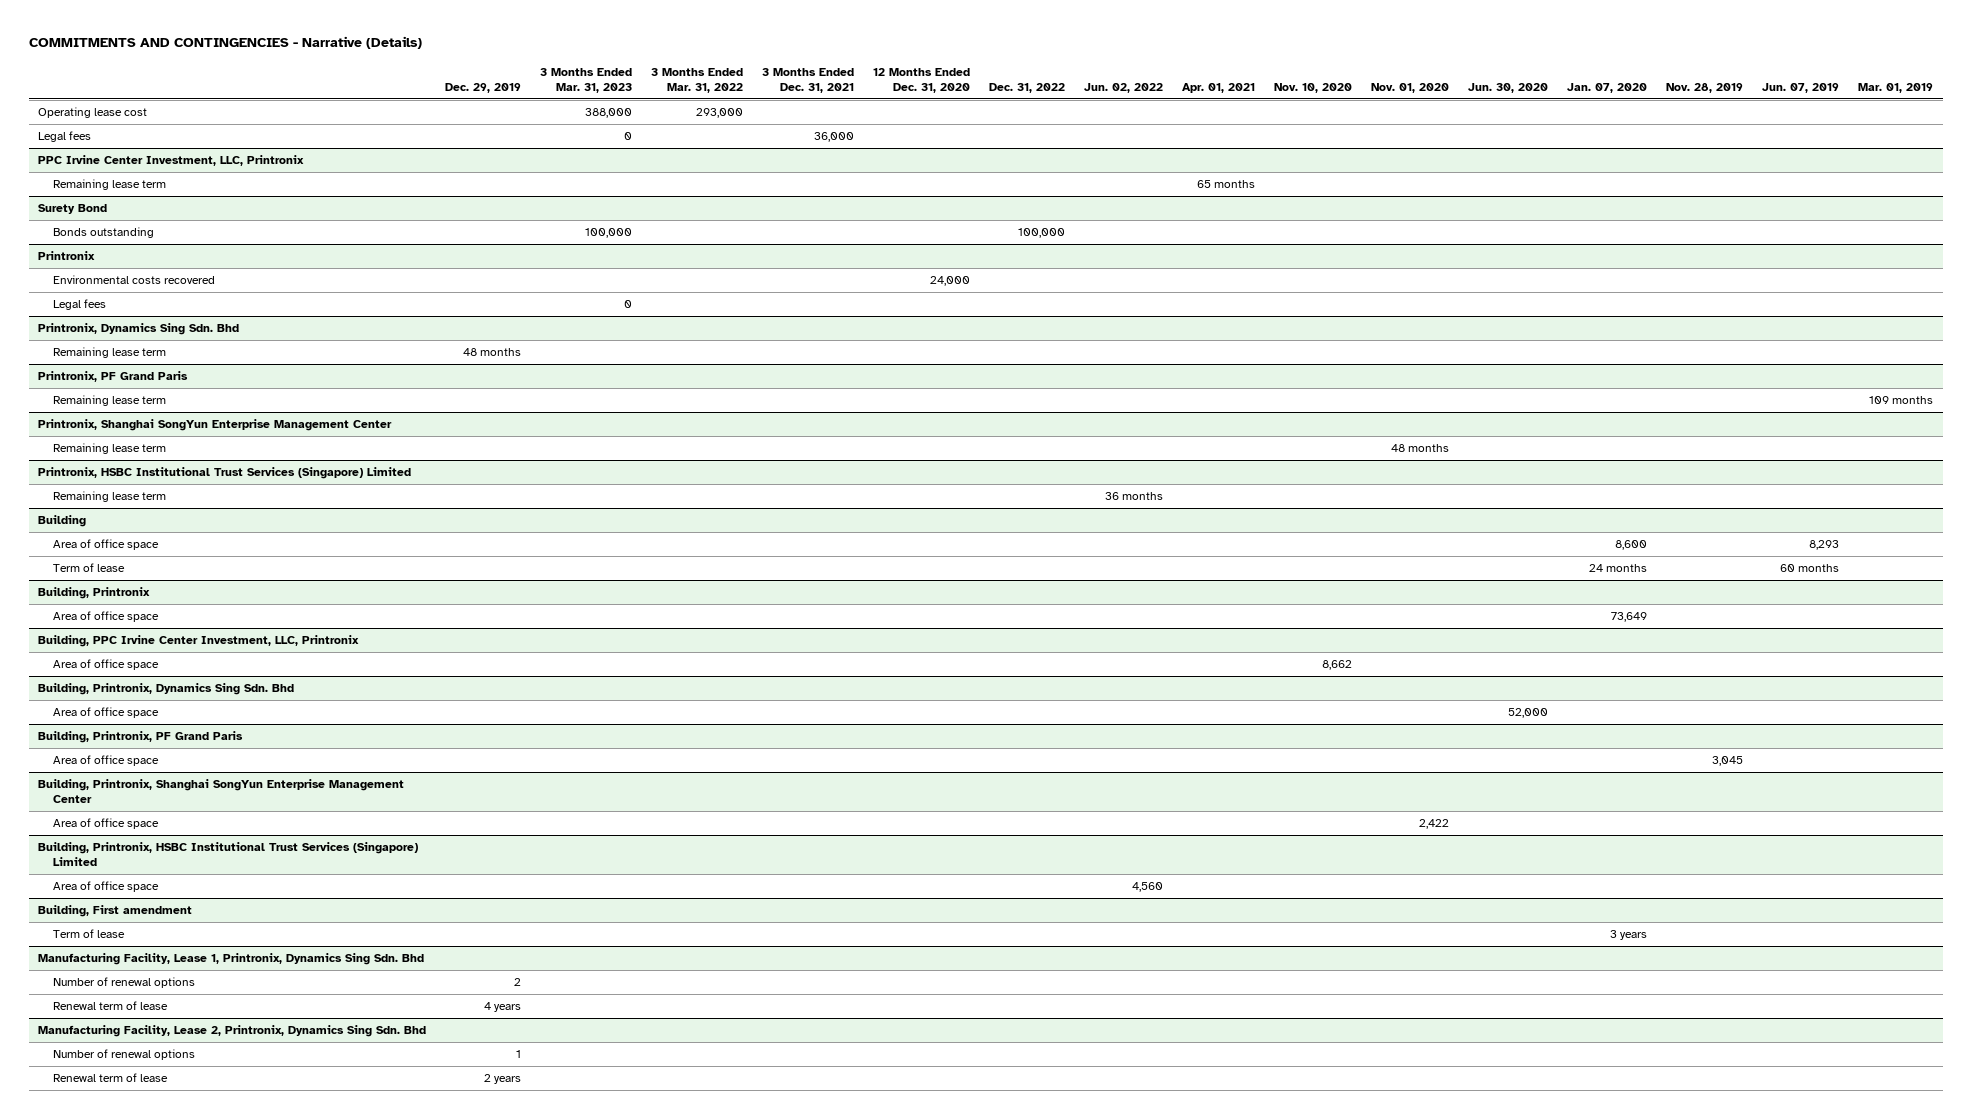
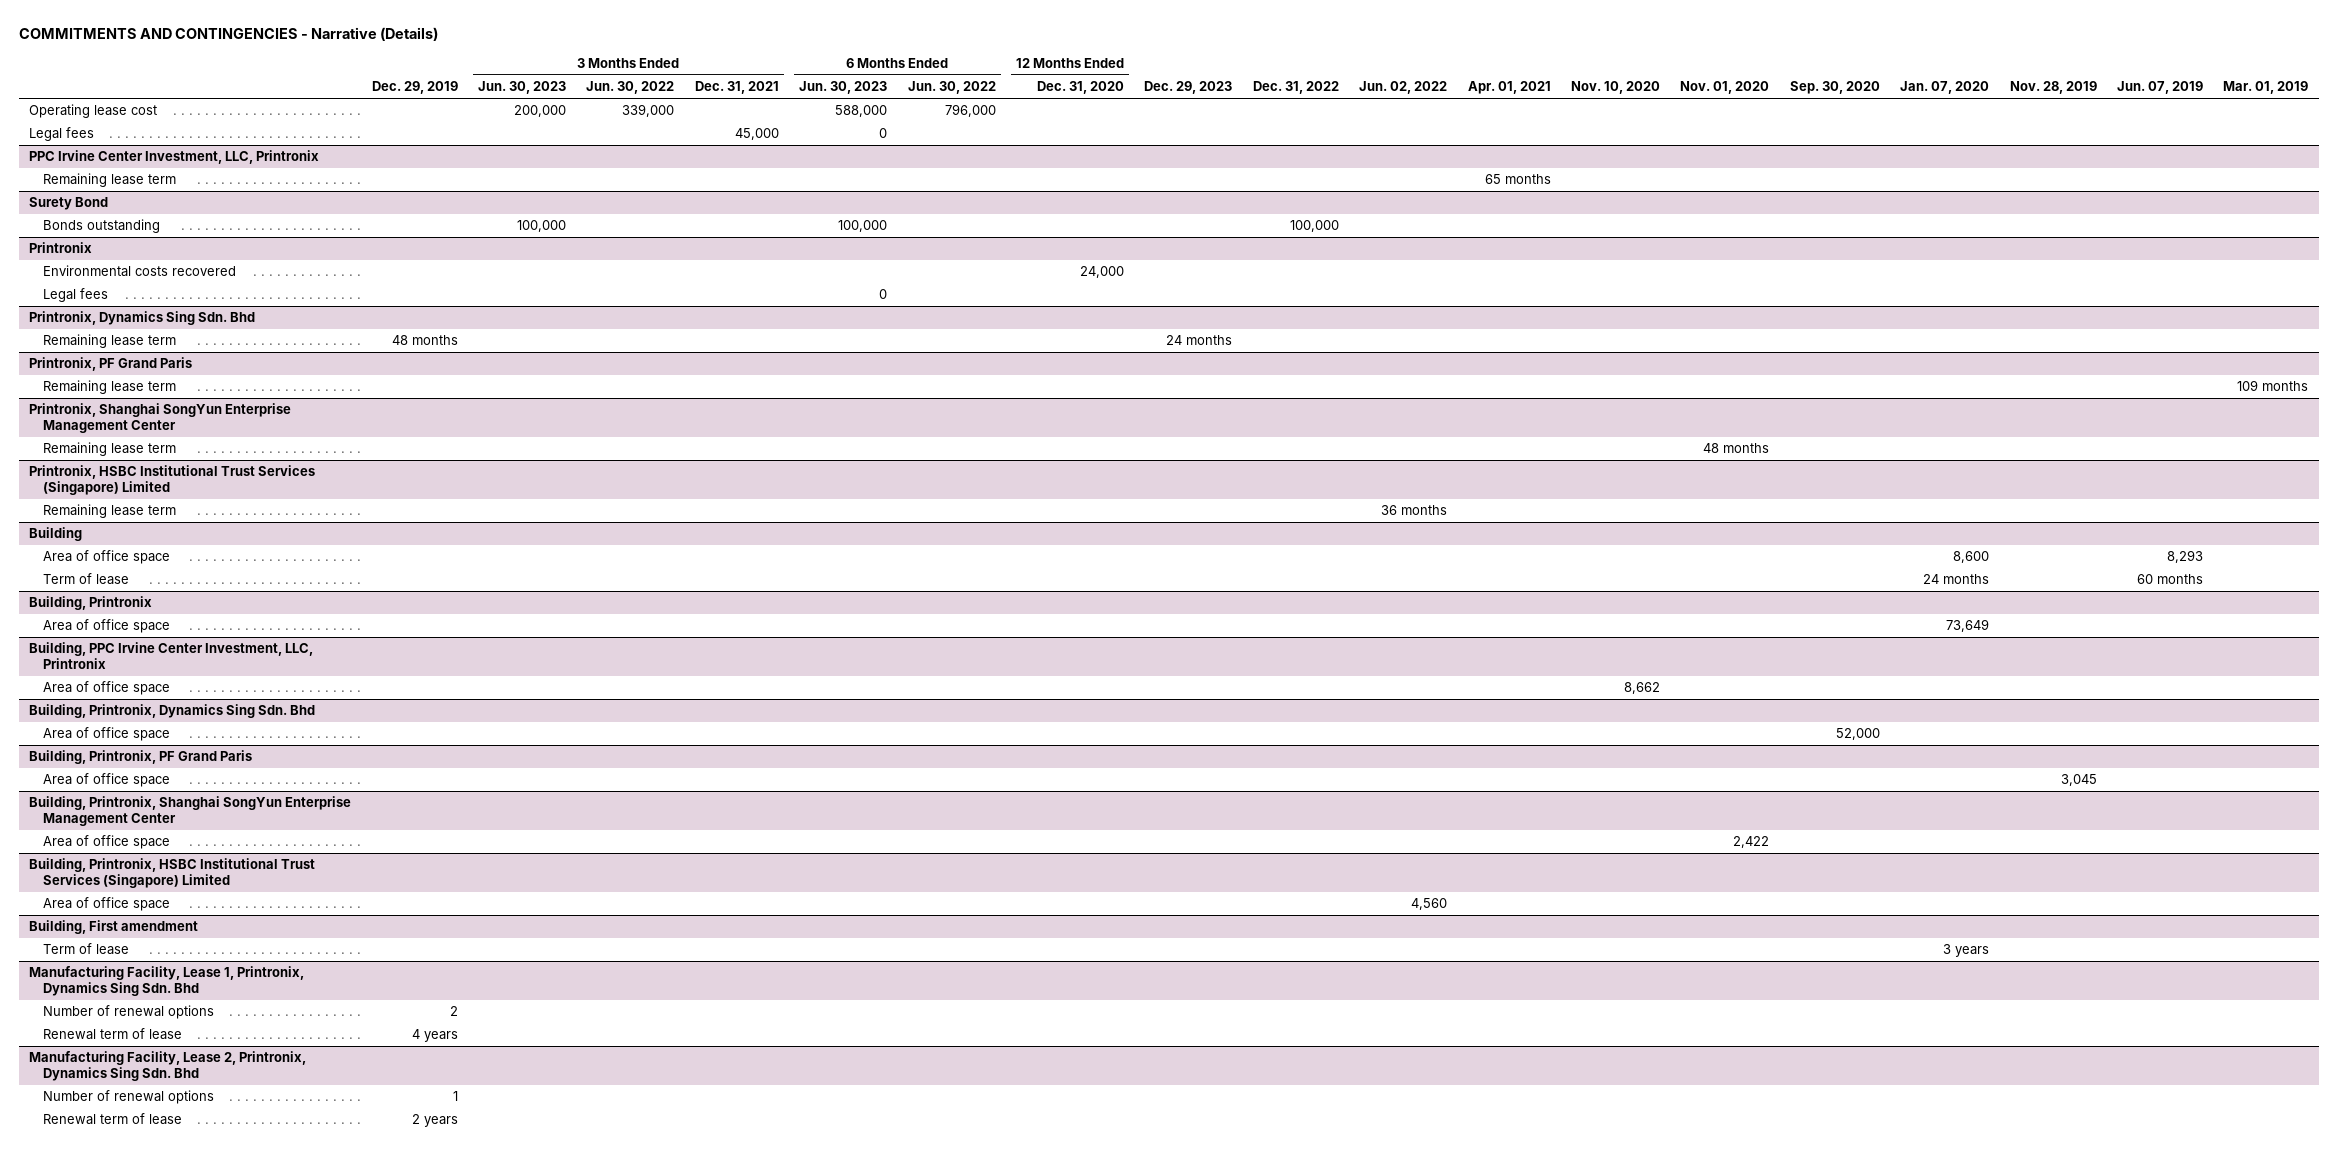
- | Dec. 29, 2019 | 3 Months Ended Mar. 31, 2023 | 3 Months Ended Mar. 31, 2022 | 3 Months Ended Dec. 31, 2021 | 12 Months Ended Dec. 31, 2020 | Dec. 31, 2022 | Jun. 02, 2022 | Apr. 01, 2021 | Nov. 10, 2020 | Nov. 01, 2020 | Jun. 30, 2020 | Jan. 07, 2020 | Nov. 28, 2019 | Jun. 07, 2019 | Mar. 01, 2019
+ | Dec. 29, 2019 | 3 Months Ended Jun. 30, 2023 | 3 Months Ended Jun. 30, 2022 | 3 Months Ended Dec. 31, 2021 | 6 Months Ended Jun. 30, 2023 | 6 Months Ended Jun. 30, 2022 | 12 Months Ended Dec. 31, 2020 | Dec. 29, 2023 | Dec. 31, 2022 | Jun. 02, 2022 | Apr. 01, 2021 | Nov. 10, 2020 | Nov. 01, 2020 | Sep. 30, 2020 | Jan. 07, 2020 | Nov. 28, 2019 | Jun. 07, 2019 | Mar. 01, 2019
- Legal fees | | 0 | | 36,000 | | | | | | | | | | |
+ Legal fees | | | | 45,000 | 0 | | | | | | | | | | | | |

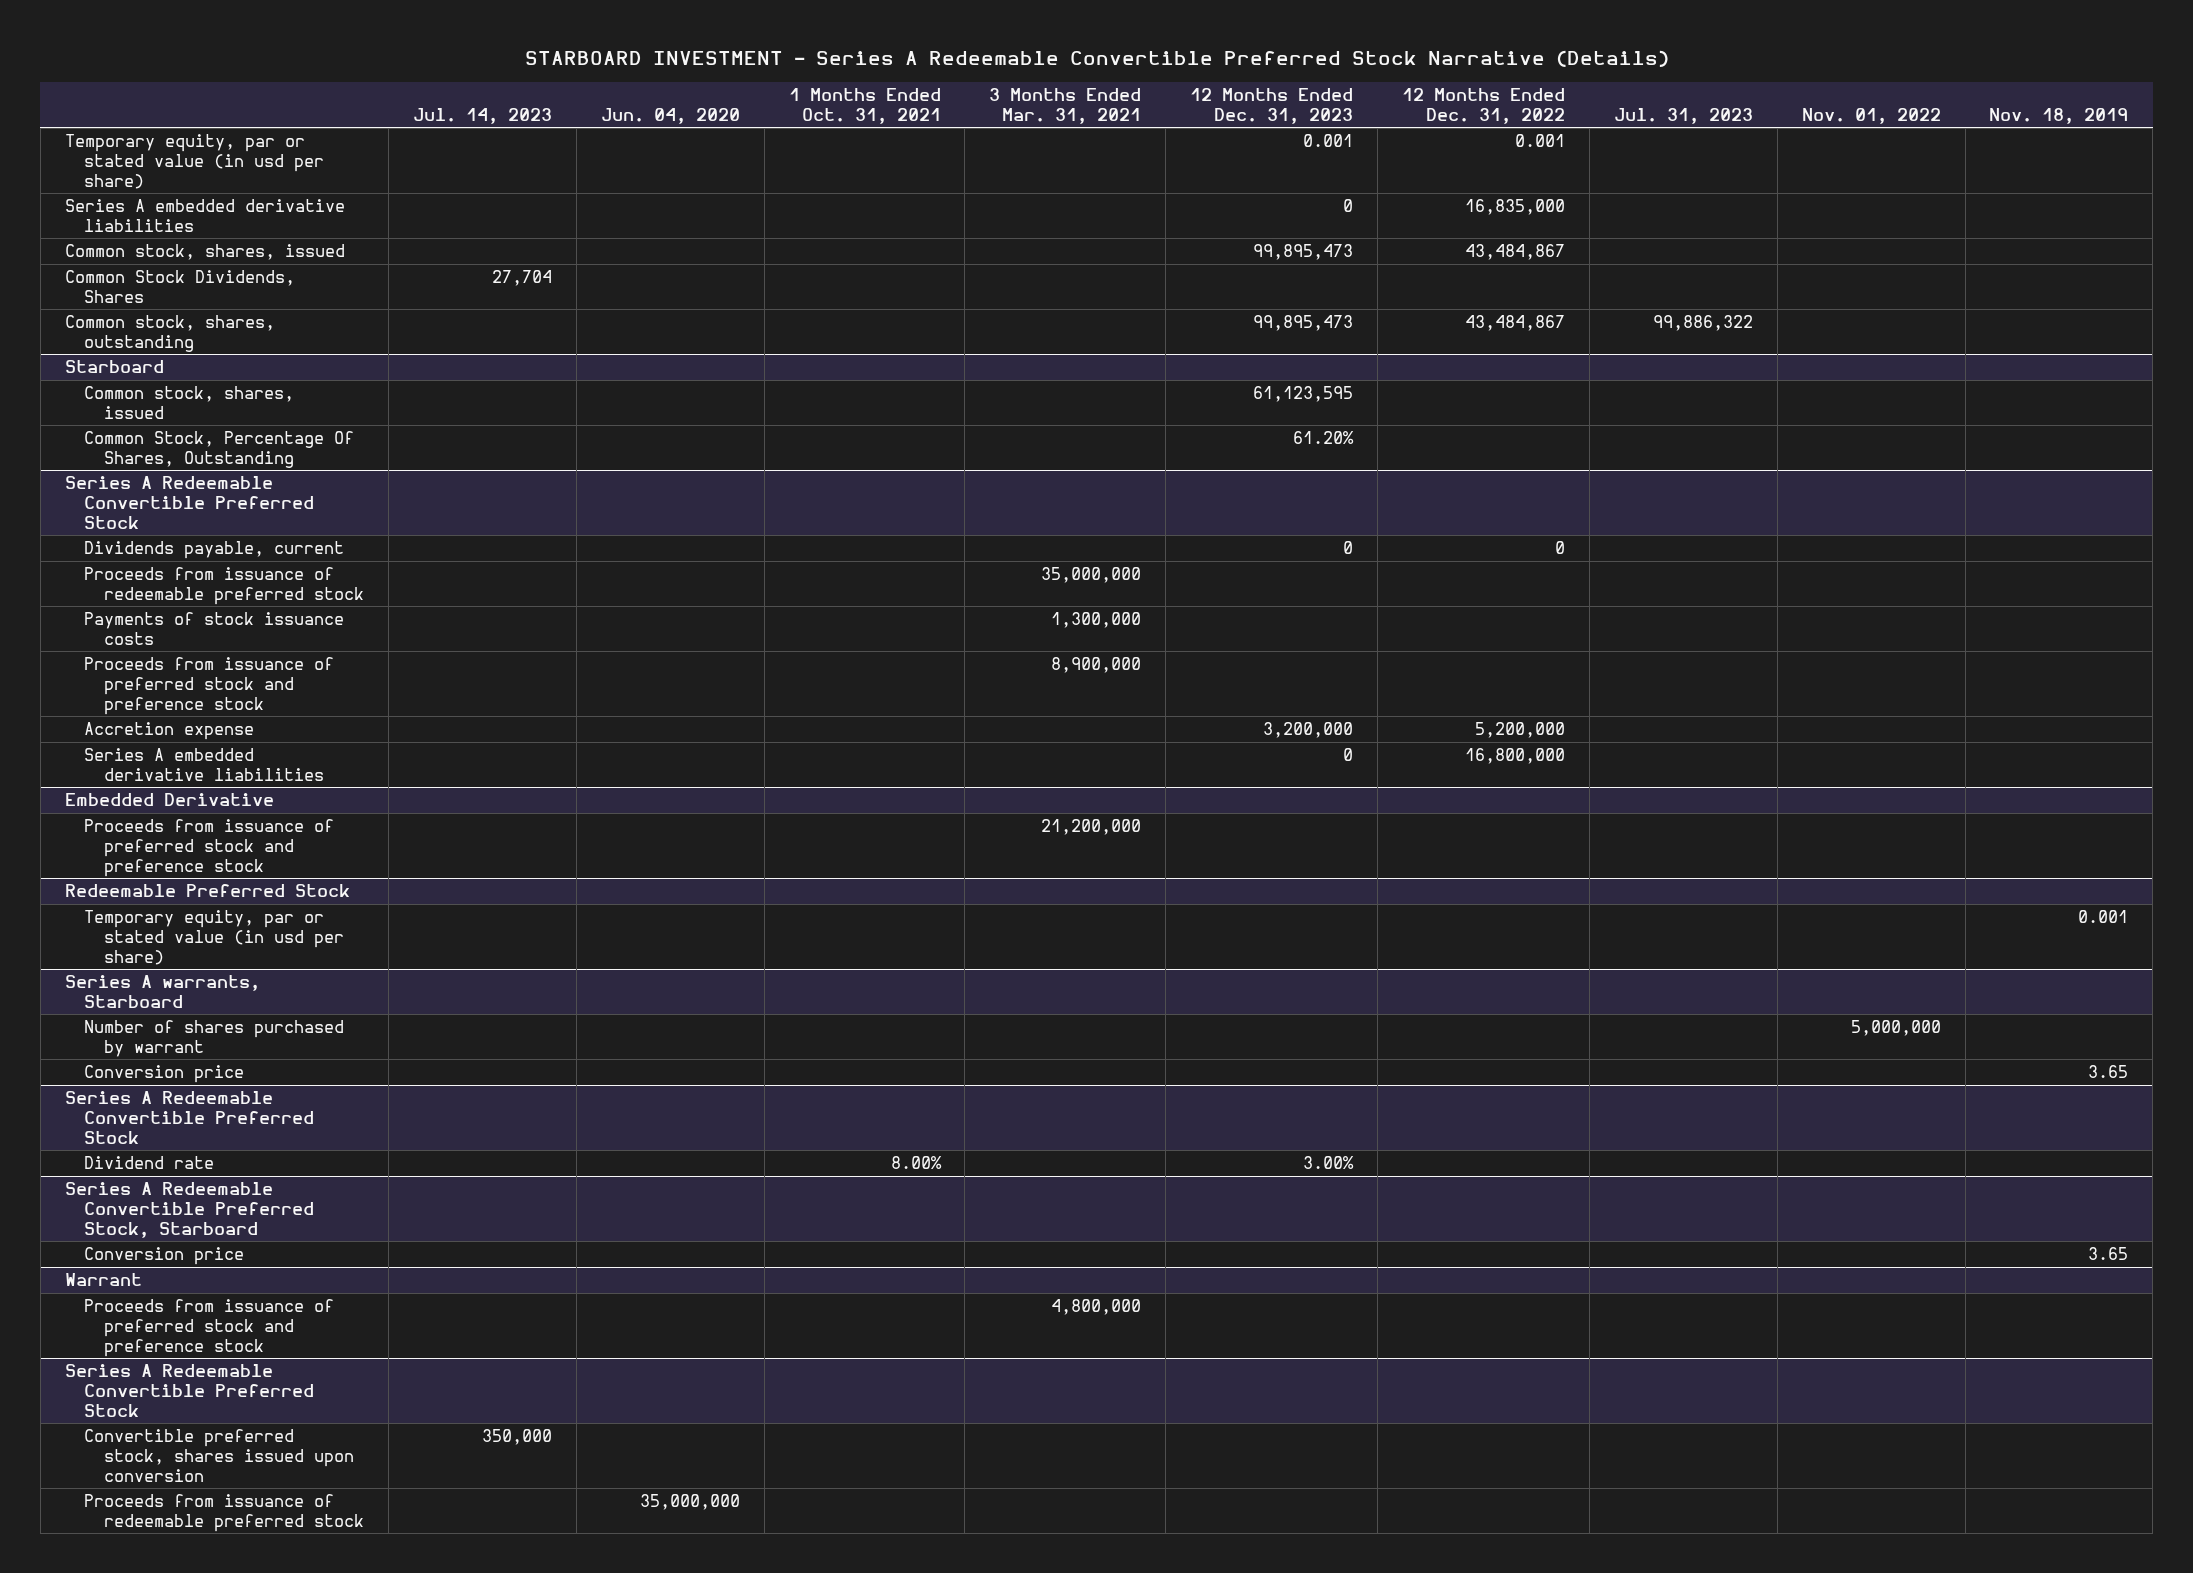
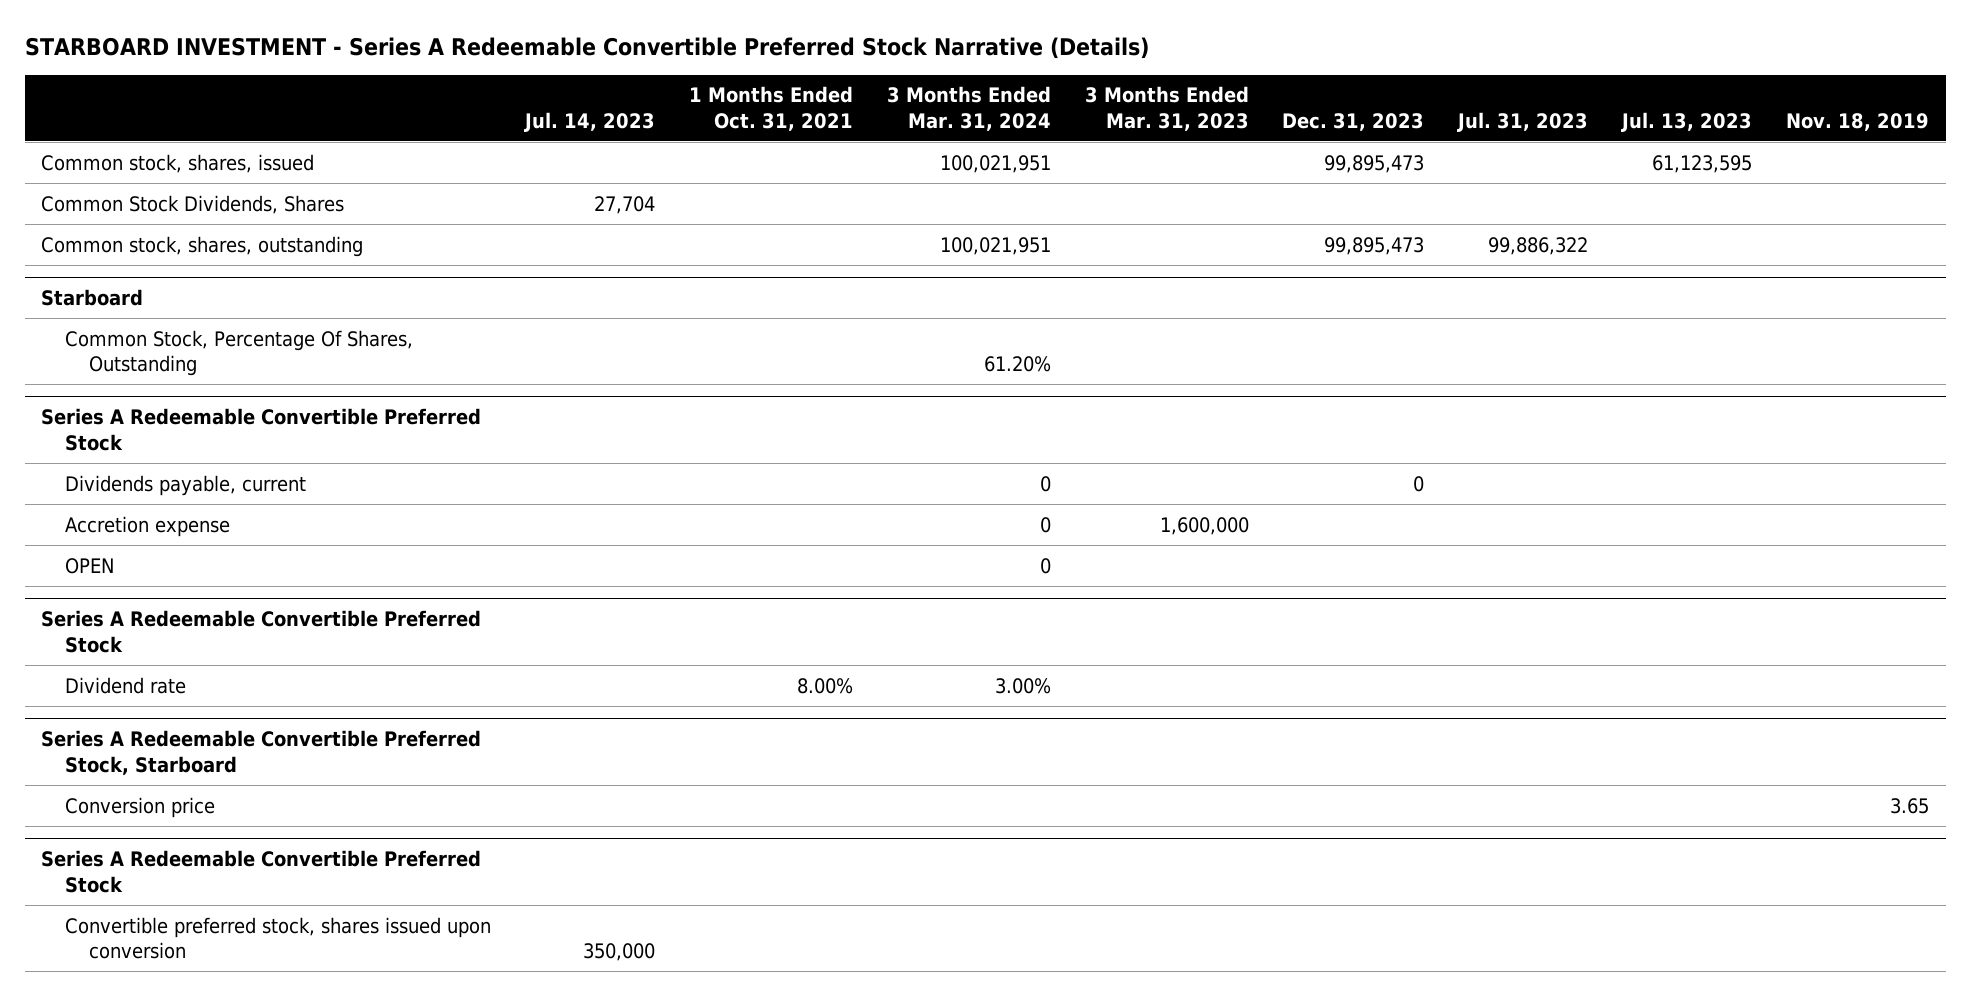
- | Jul. 14, 2023 | Jun. 04, 2020 | 1 Months Ended Oct. 31, 2021 | 3 Months Ended Mar. 31, 2021 | 12 Months Ended Dec. 31, 2023 | 12 Months Ended Dec. 31, 2022 | Jul. 31, 2023 | Nov. 01, 2022 | Nov. 18, 2019
+ | Jul. 14, 2023 | 1 Months Ended Oct. 31, 2021 | 3 Months Ended Mar. 31, 2024 | 3 Months Ended Mar. 31, 2023 | Dec. 31, 2023 | Jul. 31, 2023 | Jul. 13, 2023 | Nov. 18, 2019
- Temporary equity, par or stated value (in usd per share) | | | | | 0.001 | 0.001 | | |
- Series A embedded derivative liabilities | | | | | 0 | 16,835,000 | | |
@ Starboard
- Common stock, shares, issued | | | | | 61,123,595 | | | |
@ Series A Redeemable Convertible Preferred Stock
- Proceeds from issuance of redeemable preferred stock | | | | 35,000,000 | | | | |
- Payments of stock issuance costs | | | | 1,300,000 | | | | |
- Proceeds from issuance of preferred stock and preference stock | | | | 8,900,000 | | | | |
- Series A embedded derivative liabilities | | | | | 0 | 16,800,000 | | |
- Embedded Derivative
- Proceeds from issuance of preferred stock and preference stock | | | | 21,200,000 | | | | |
- Redeemable Preferred Stock
- Temporary equity, par or stated value (in usd per share) | | | | | | | | | 0.001
- Series A warrants, Starboard
- Number of shares purchased by warrant | | | | | | | | 5,000,000 |
- Conversion price | | | | | | | | | 3.65
@ Series A Redeemable Convertible Preferred Stock
+ OPEN | | | 0 | | | | |
- Warrant
- Proceeds from issuance of preferred stock and preference stock | | | | 4,800,000 | | | | |
@ Series A Redeemable Convertible Preferred Stock
- Proceeds from issuance of redeemable preferred stock | | 35,000,000 | | | | | | |

